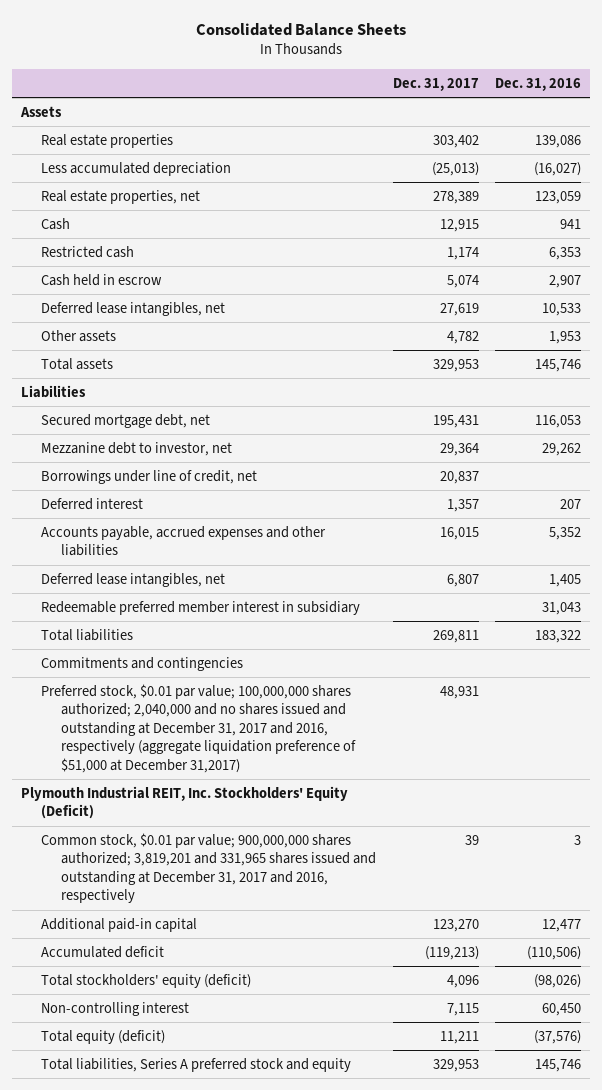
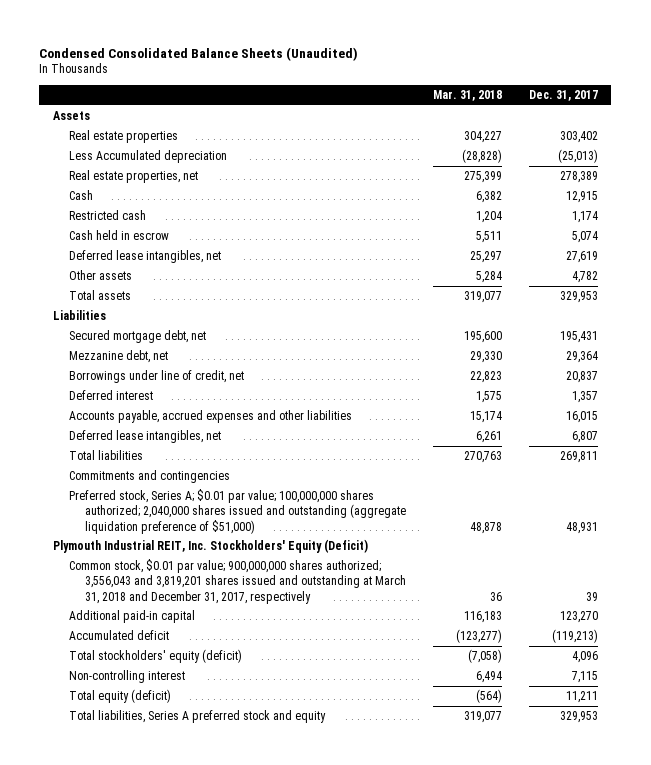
- Consolidated Balance Sheets
+ Condensed Consolidated Balance Sheets (Unaudited)
- | Dec. 31, 2017 | Dec. 31, 2016
+ | Mar. 31, 2018 | Dec. 31, 2017
- Less accumulated depreciation | (25,013) | (16,027)
+ Less Accumulated depreciation | (28,828) | (25,013)
- Mezzanine debt to investor, net | 29,364 | 29,262
+ Mezzanine debt, net | 29,330 | 29,364
- Redeemable preferred member interest in subsidiary | | 31,043
- Preferred stock, $0.01 par value; 100,000,000 shares authorized; 2,040,000 and no shares issued and outstanding at December 31, 2017 and 2016, respectively (aggregate liquidation preference of $51,000 at December 31,2017) | 48,931 |
+ Preferred stock, Series A; $0.01 par value; 100,000,000 shares authorized; 2,040,000 shares issued and outstanding (aggregate liquidation preference of $51,000) | 48,878 | 48,931
- Common stock, $0.01 par value; 900,000,000 shares authorized; 3,819,201 and 331,965 shares issued and outstanding at December 31, 2017 and 2016, respectively | 39 | 3
+ Common stock, $0.01 par value; 900,000,000 shares authorized; 3,556,043 and 3,819,201 shares issued and outstanding at March 31, 2018 and December 31, 2017, respectively | 36 | 39

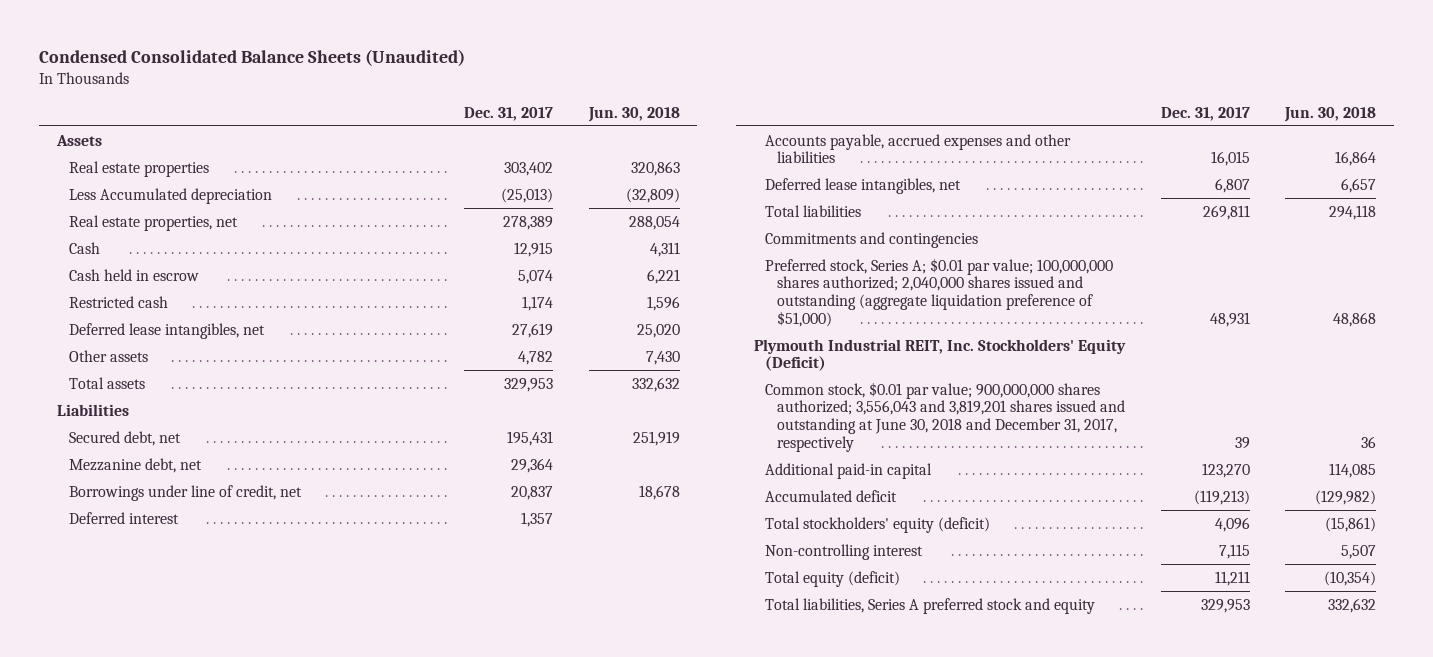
- | Mar. 31, 2018 | Dec. 31, 2017
+ | Dec. 31, 2017 | Jun. 30, 2018
moved down: Restricted cash | 1,174 | 1,596
- Secured mortgage debt, net | 195,600 | 195,431
+ Secured debt, net | 195,431 | 251,919
- Common stock, $0.01 par value; 900,000,000 shares authorized; 3,556,043 and 3,819,201 shares issued and outstanding at March 31, 2018 and December 31, 2017, respectively | 36 | 39
+ Common stock, $0.01 par value; 900,000,000 shares authorized; 3,556,043 and 3,819,201 shares issued and outstanding at June 30, 2018 and December 31, 2017, respectively | 39 | 36

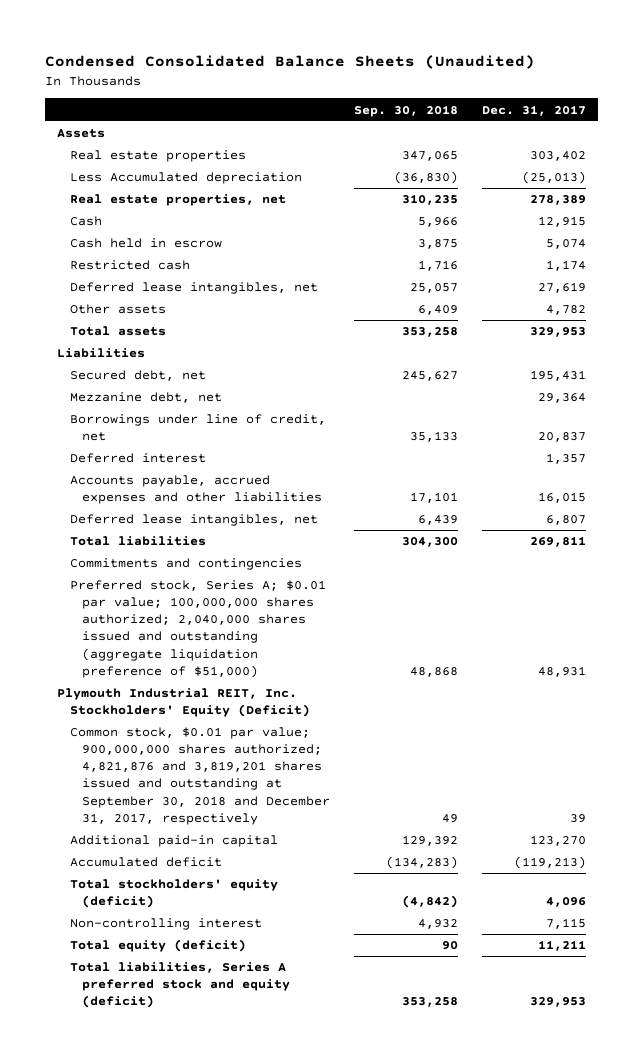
- | Dec. 31, 2017 | Jun. 30, 2018
+ | Sep. 30, 2018 | Dec. 31, 2017
- Common stock, $0.01 par value; 900,000,000 shares authorized; 3,556,043 and 3,819,201 shares issued and outstanding at June 30, 2018 and December 31, 2017, respectively | 39 | 36
+ Common stock, $0.01 par value; 900,000,000 shares authorized; 4,821,876 and 3,819,201 shares issued and outstanding at September 30, 2018 and December 31, 2017, respectively | 49 | 39
- Total liabilities, Series A preferred stock and equity | 329,953 | 332,632
+ Total liabilities, Series A preferred stock and equity (deficit) | 353,258 | 329,953

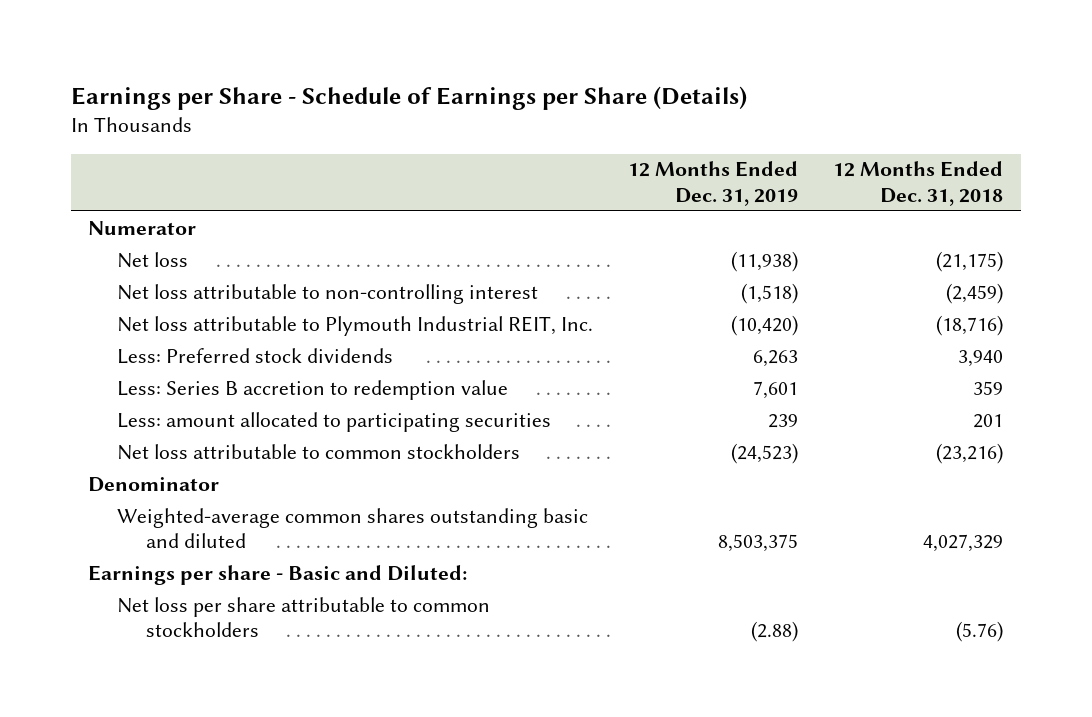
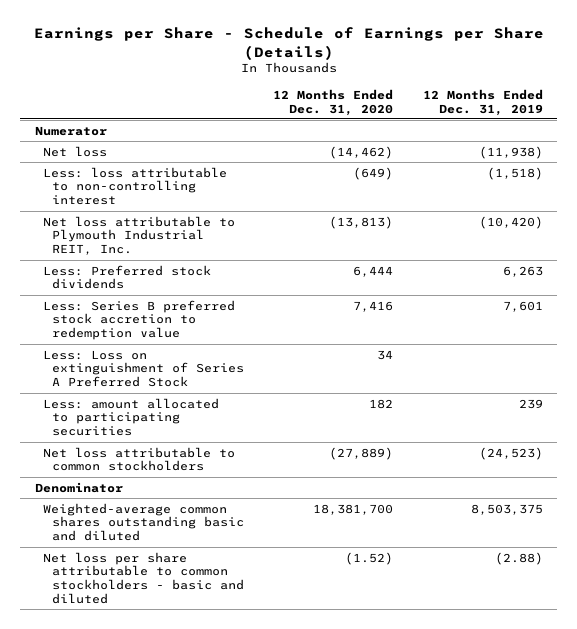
- | 12 Months Ended Dec. 31, 2019 | 12 Months Ended Dec. 31, 2018
+ | 12 Months Ended Dec. 31, 2020 | 12 Months Ended Dec. 31, 2019
- Net loss attributable to non-controlling interest | (1,518) | (2,459)
+ Less: loss attributable to non-controlling interest | (649) | (1,518)
- Less: Series B accretion to redemption value | 7,601 | 359
+ Less: Series B preferred stock accretion to redemption value | 7,416 | 7,601
+ Less: Loss on extinguishment of Series A Preferred Stock | 34 |
- Earnings per share - Basic and Diluted:
- Net loss per share attributable to common stockholders | (2.88) | (5.76)
+ Net loss per share attributable to common stockholders - basic and diluted | (1.52) | (2.88)

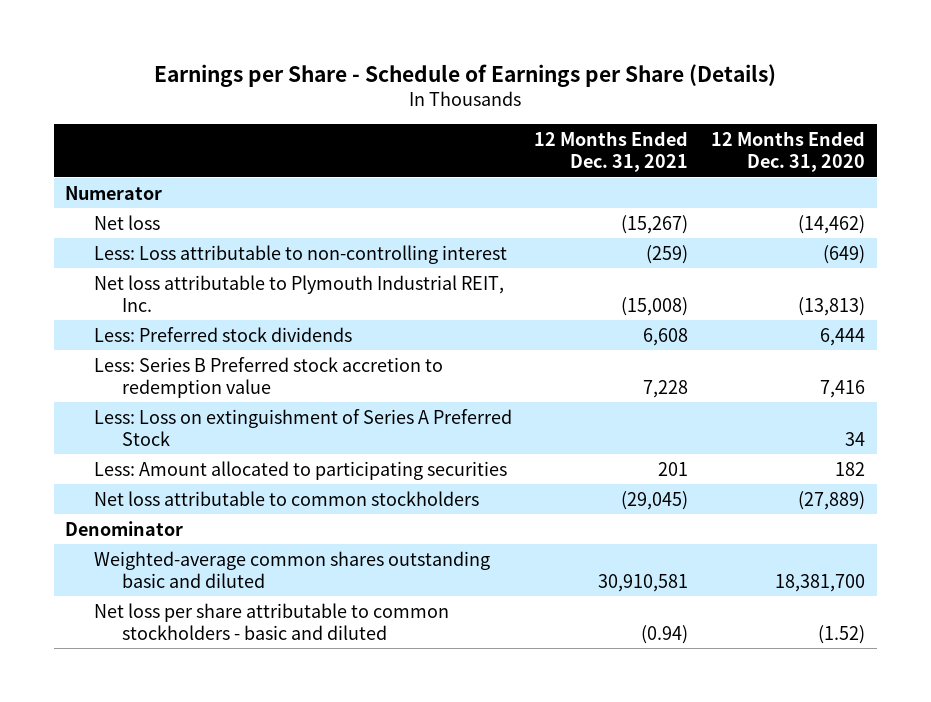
- | 12 Months Ended Dec. 31, 2020 | 12 Months Ended Dec. 31, 2019
+ | 12 Months Ended Dec. 31, 2021 | 12 Months Ended Dec. 31, 2020
- Less: loss attributable to non-controlling interest | (649) | (1,518)
+ Less: Loss attributable to non-controlling interest | (259) | (649)
- Less: Series B preferred stock accretion to redemption value | 7,416 | 7,601
+ Less: Series B Preferred stock accretion to redemption value | 7,228 | 7,416
- Less: amount allocated to participating securities | 182 | 239
+ Less: Amount allocated to participating securities | 201 | 182

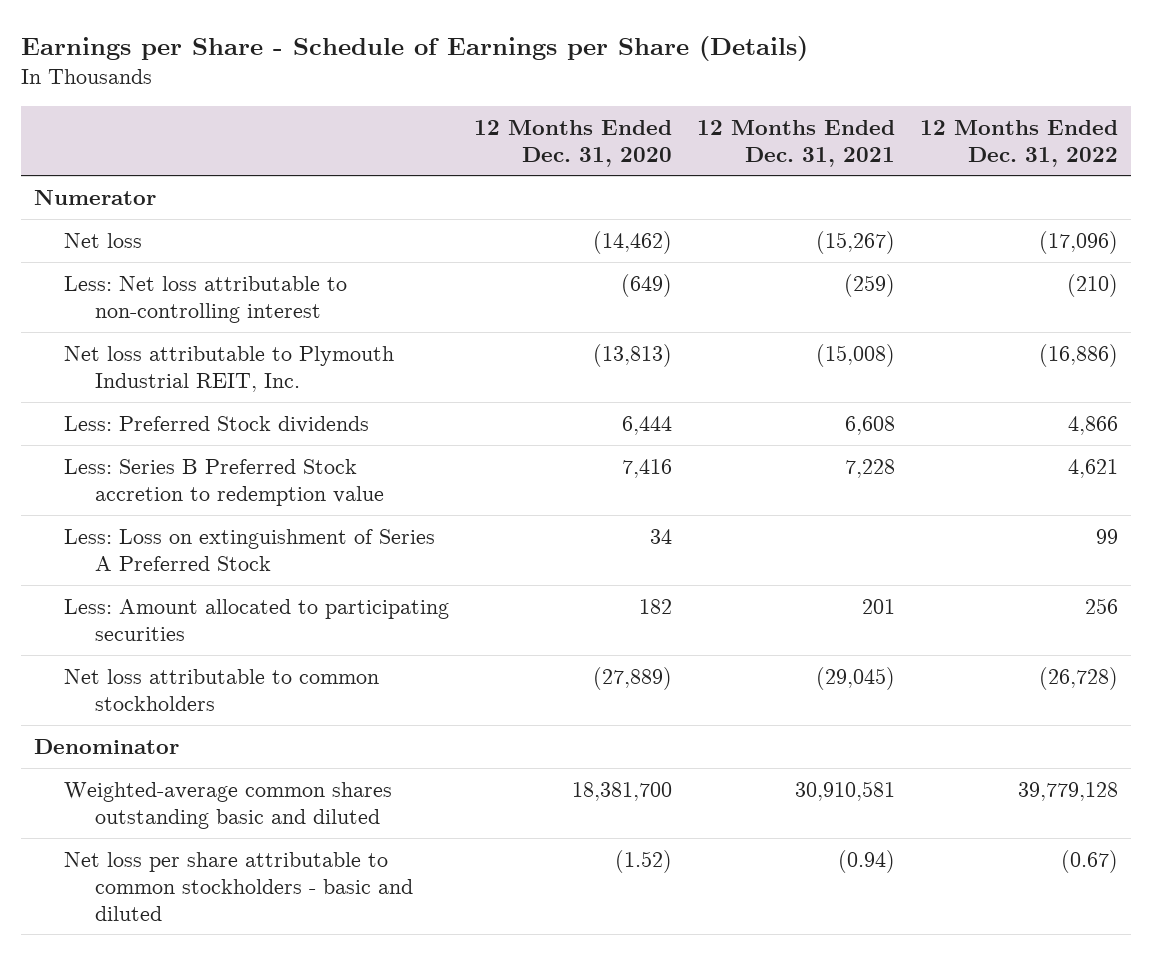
- | 12 Months Ended Dec. 31, 2021 | 12 Months Ended Dec. 31, 2020
+ | 12 Months Ended Dec. 31, 2020 | 12 Months Ended Dec. 31, 2021 | 12 Months Ended Dec. 31, 2022
- Less: Loss attributable to non-controlling interest | (259) | (649)
+ Less: Net loss attributable to non-controlling interest | (649) | (259) | (210)
- Less: Preferred stock dividends | 6,608 | 6,444
- Less: Series B Preferred stock accretion to redemption value | 7,228 | 7,416
+ Less: Preferred Stock dividends | 6,444 | 6,608 | 4,866
+ Less: Series B Preferred Stock accretion to redemption value | 7,416 | 7,228 | 4,621

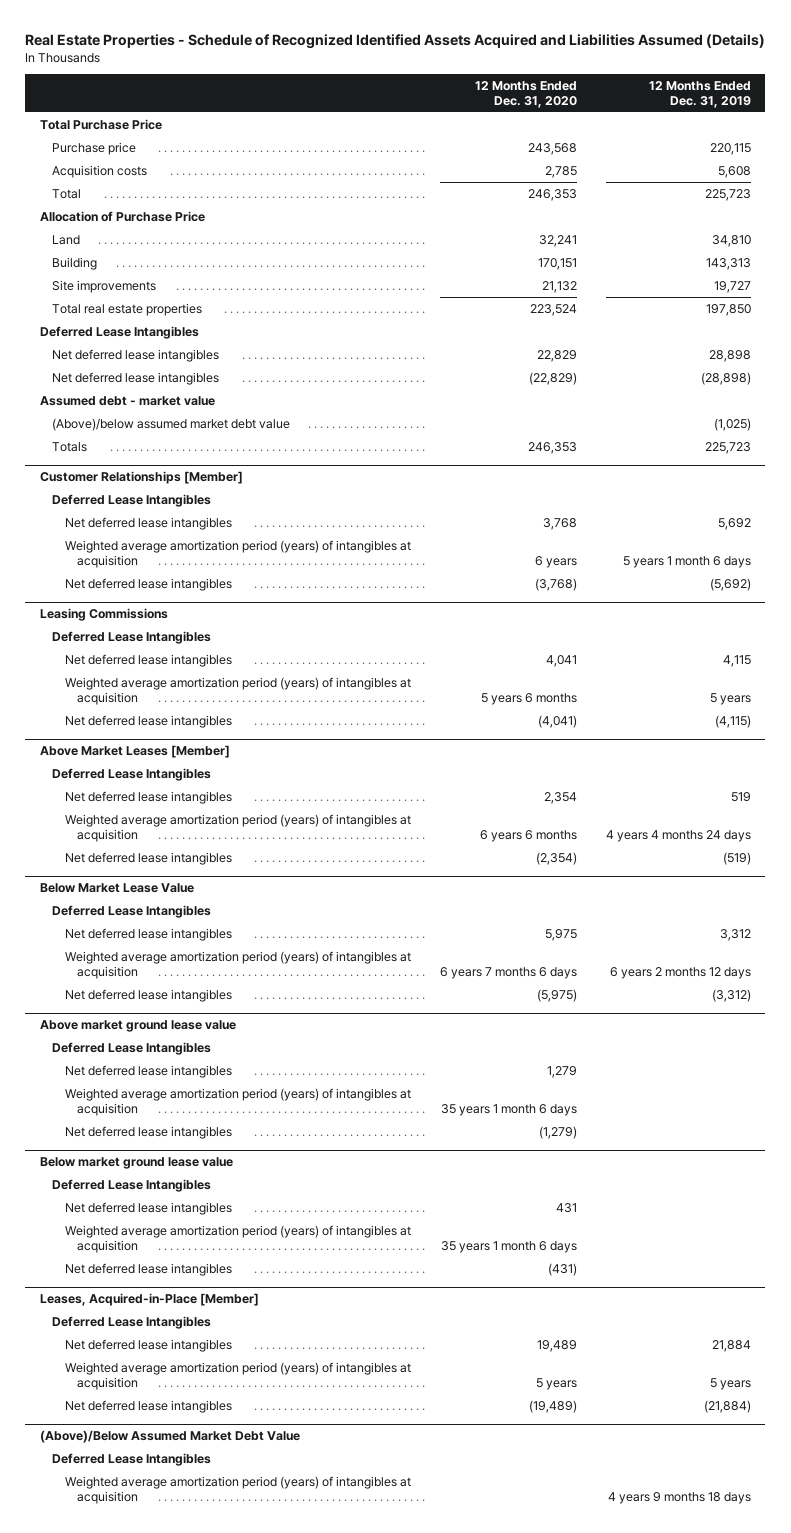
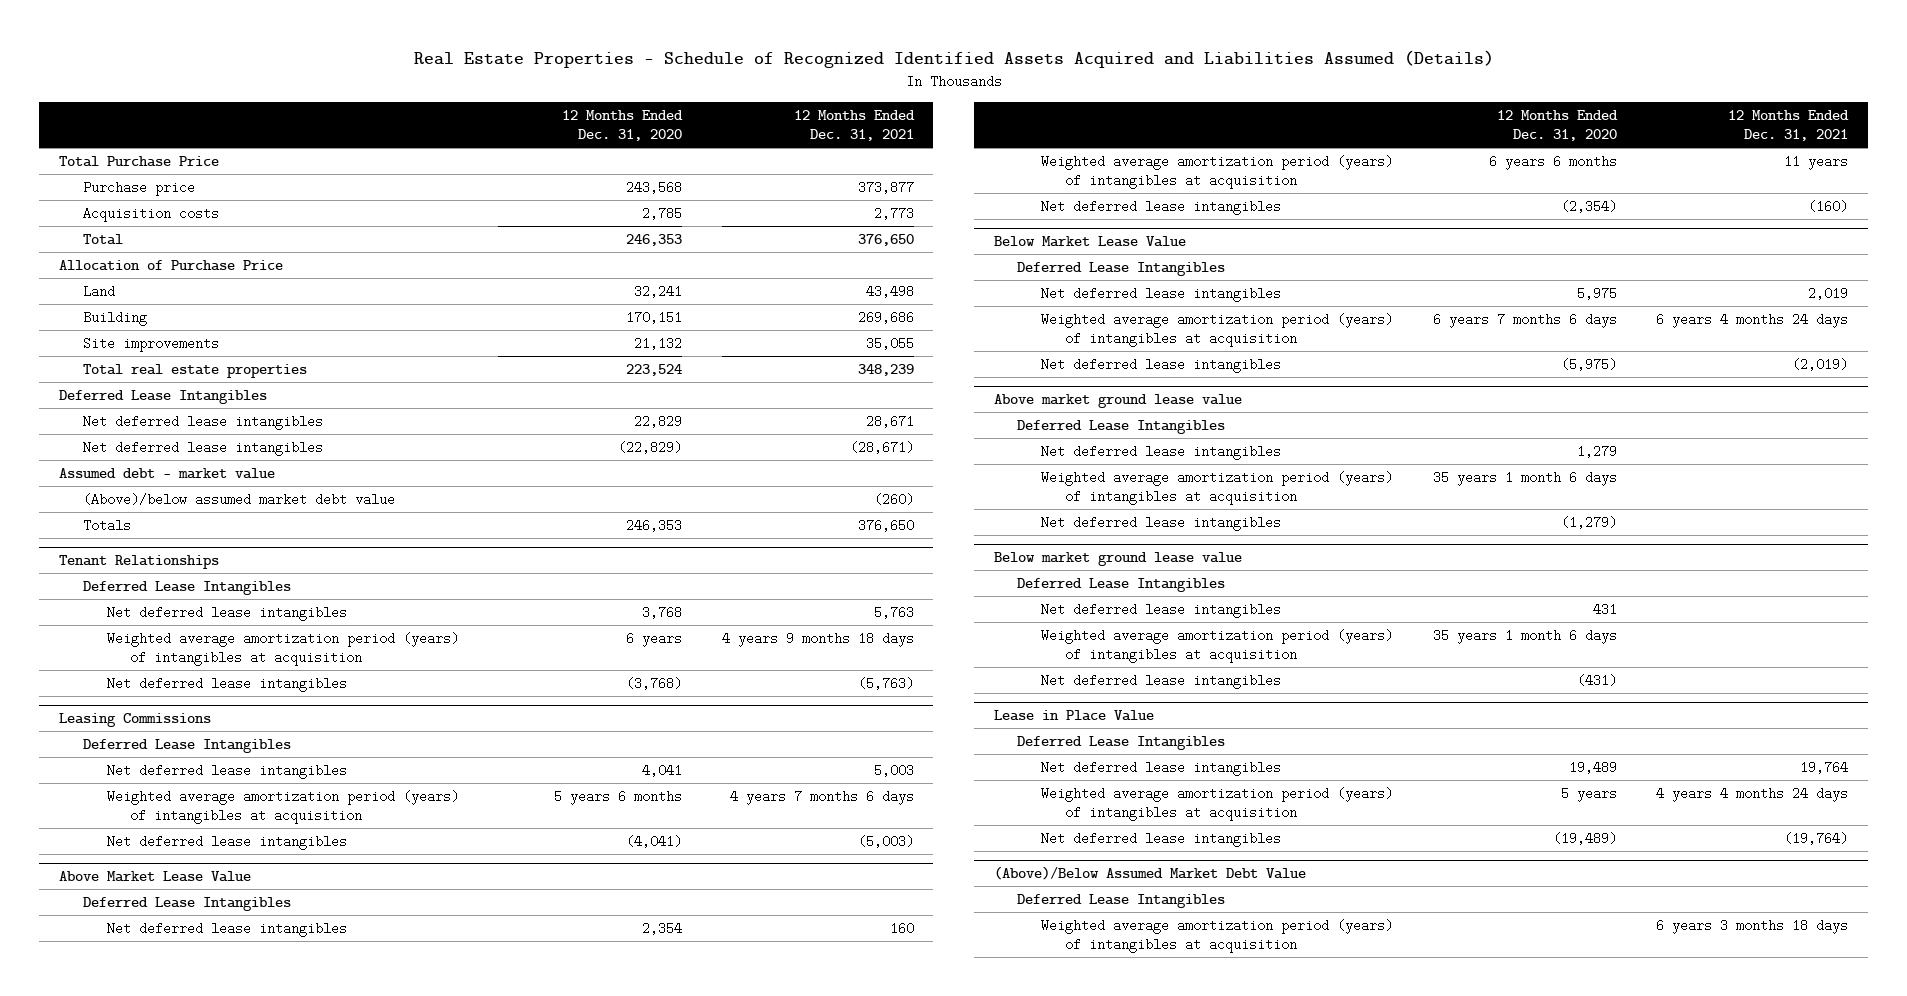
- | 12 Months Ended Dec. 31, 2020 | 12 Months Ended Dec. 31, 2019
+ | 12 Months Ended Dec. 31, 2020 | 12 Months Ended Dec. 31, 2021
- Customer Relationships [Member]
+ Tenant Relationships
- Above Market Leases [Member]
+ Above Market Lease Value
- Leases, Acquired-in-Place [Member]
+ Lease in Place Value

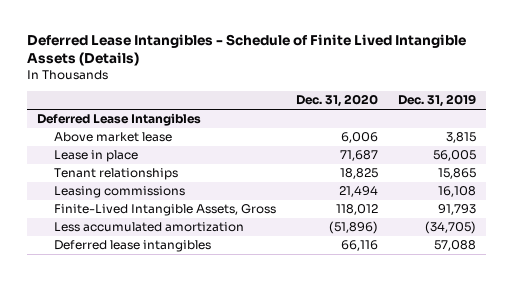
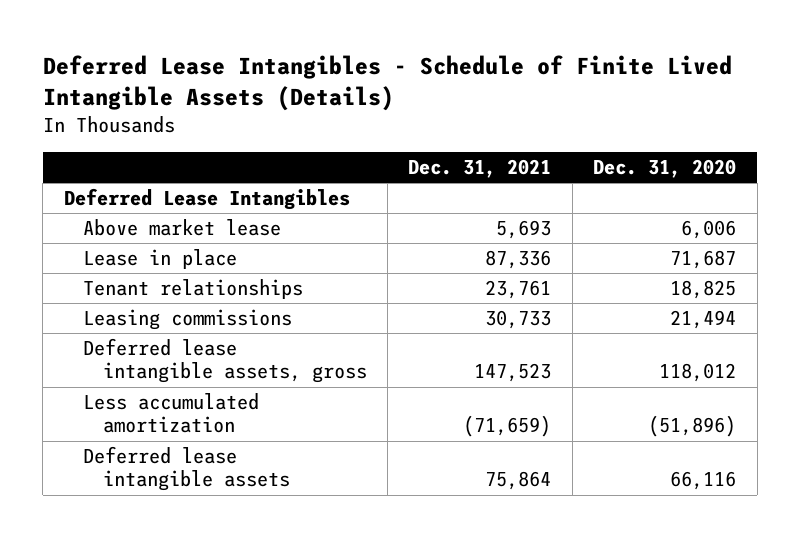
- | Dec. 31, 2020 | Dec. 31, 2019
+ | Dec. 31, 2021 | Dec. 31, 2020
- Finite-Lived Intangible Assets, Gross | 118,012 | 91,793
+ Deferred lease intangible assets, gross | 147,523 | 118,012
- Deferred lease intangibles | 66,116 | 57,088
+ Deferred lease intangible assets | 75,864 | 66,116

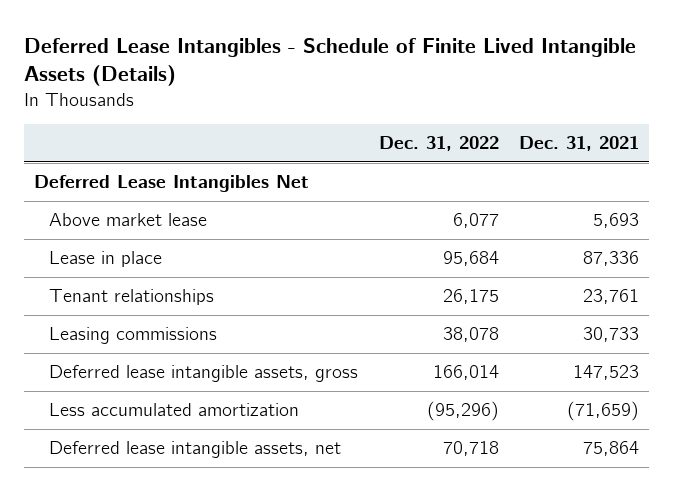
- | Dec. 31, 2021 | Dec. 31, 2020
+ | Dec. 31, 2022 | Dec. 31, 2021
- Deferred Lease Intangibles
+ Deferred Lease Intangibles Net
- Deferred lease intangible assets | 75,864 | 66,116
+ Deferred lease intangible assets, net | 70,718 | 75,864

